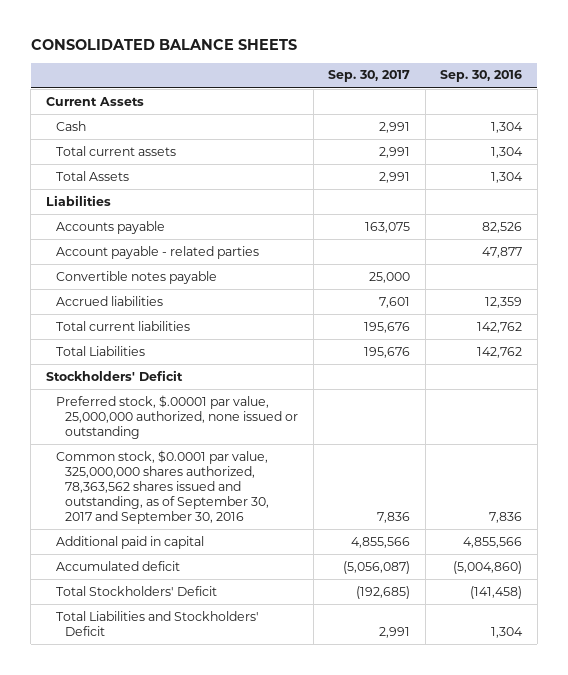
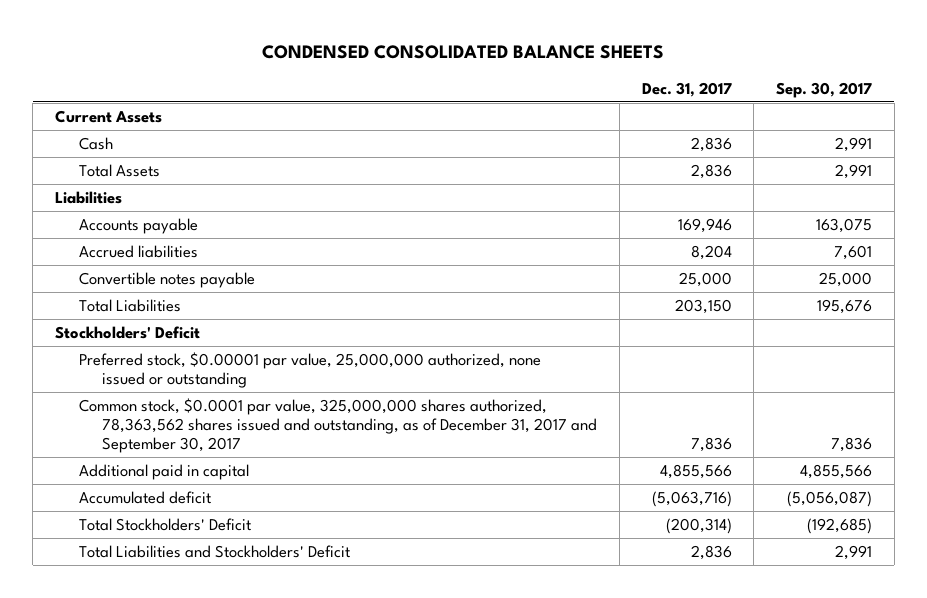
- CONSOLIDATED BALANCE SHEETS
+ CONDENSED CONSOLIDATED BALANCE SHEETS
- | Sep. 30, 2017 | Sep. 30, 2016
+ | Dec. 31, 2017 | Sep. 30, 2017
- Total current assets | 2,991 | 1,304
- Account payable - related parties | | 47,877
- Total current liabilities | 195,676 | 142,762
moved down: Convertible notes payable | 25,000 | 25,000
- Preferred stock, $.00001 par value, 25,000,000 authorized, none issued or outstanding
- Common stock, $0.0001 par value, 325,000,000 shares authorized, 78,363,562 shares issued and outstanding, as of September 30, 2017 and September 30, 2016 | 7,836 | 7,836
+ Preferred stock, $0.00001 par value, 25,000,000 authorized, none issued or outstanding
+ Common stock, $0.0001 par value, 325,000,000 shares authorized, 78,363,562 shares issued and outstanding, as of December 31, 2017 and September 30, 2017 | 7,836 | 7,836

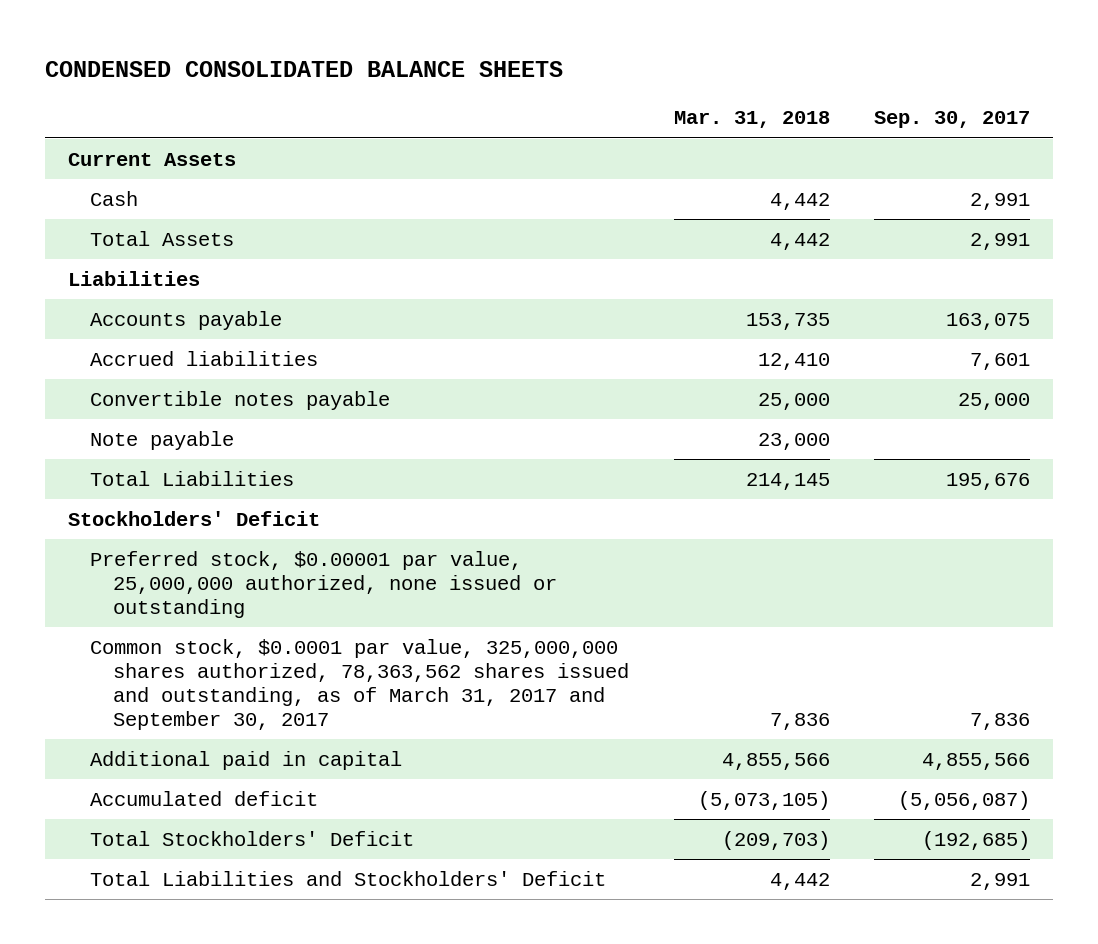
- | Dec. 31, 2017 | Sep. 30, 2017
+ | Mar. 31, 2018 | Sep. 30, 2017
+ Note payable | 23,000 |
- Common stock, $0.0001 par value, 325,000,000 shares authorized, 78,363,562 shares issued and outstanding, as of December 31, 2017 and September 30, 2017 | 7,836 | 7,836
+ Common stock, $0.0001 par value, 325,000,000 shares authorized, 78,363,562 shares issued and outstanding, as of March 31, 2017 and September 30, 2017 | 7,836 | 7,836

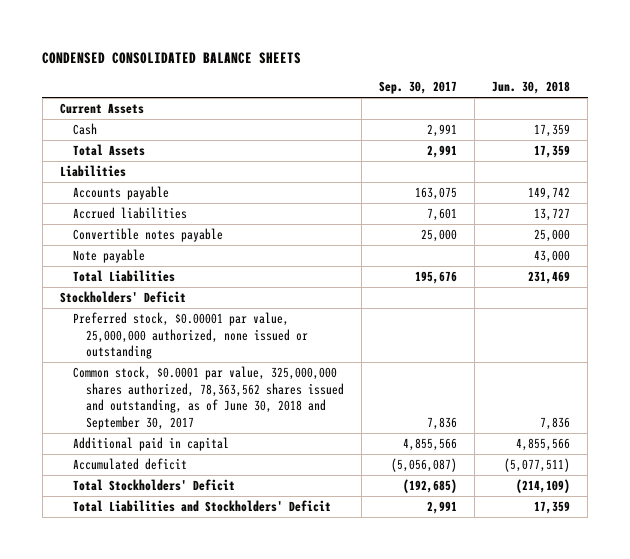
- | Mar. 31, 2018 | Sep. 30, 2017
+ | Sep. 30, 2017 | Jun. 30, 2018
- Common stock, $0.0001 par value, 325,000,000 shares authorized, 78,363,562 shares issued and outstanding, as of March 31, 2017 and September 30, 2017 | 7,836 | 7,836
+ Common stock, $0.0001 par value, 325,000,000 shares authorized, 78,363,562 shares issued and outstanding, as of June 30, 2018 and September 30, 2017 | 7,836 | 7,836

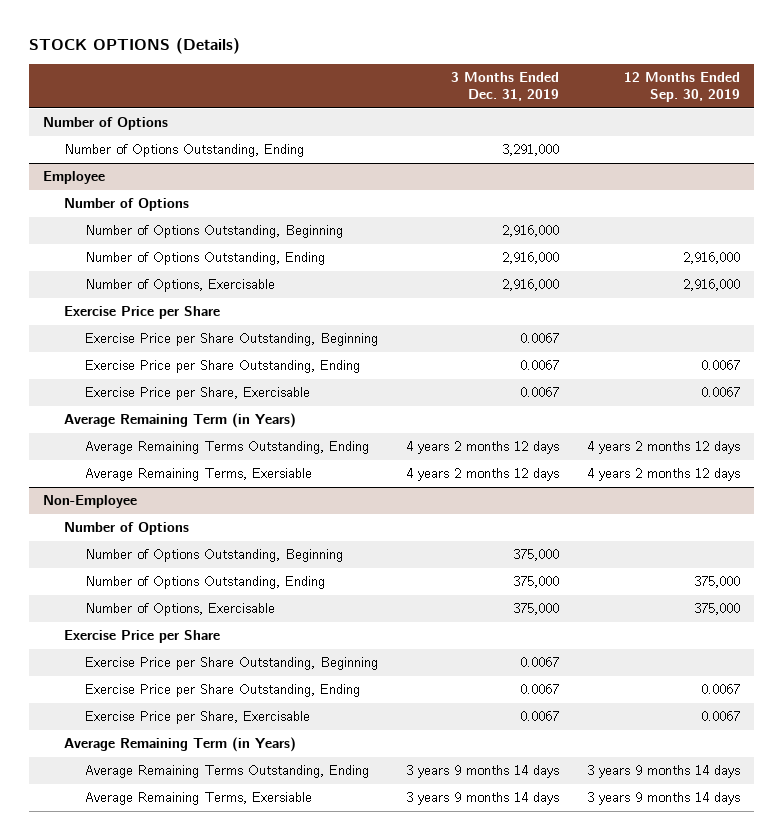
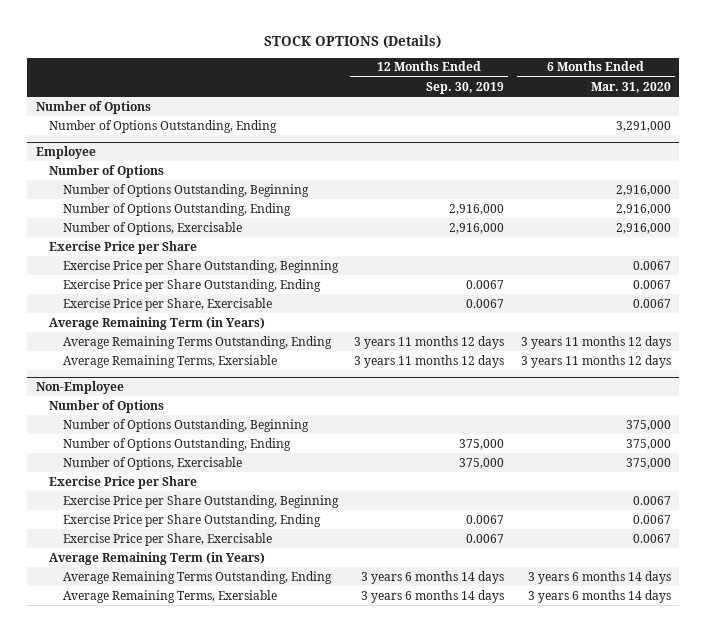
- | 3 Months Ended Dec. 31, 2019 | 12 Months Ended Sep. 30, 2019
+ | 12 Months Ended Sep. 30, 2019 | 6 Months Ended Mar. 31, 2020
@ Employee
- Average Remaining Terms Outstanding, Ending | 4 years 2 months 12 days | 4 years 2 months 12 days
- Average Remaining Terms, Exersiable | 4 years 2 months 12 days | 4 years 2 months 12 days
+ Average Remaining Terms Outstanding, Ending | 3 years 11 months 12 days | 3 years 11 months 12 days
+ Average Remaining Terms, Exersiable | 3 years 11 months 12 days | 3 years 11 months 12 days
@ Non-Employee
- Average Remaining Terms Outstanding, Ending | 3 years 9 months 14 days | 3 years 9 months 14 days
- Average Remaining Terms, Exersiable | 3 years 9 months 14 days | 3 years 9 months 14 days
+ Average Remaining Terms Outstanding, Ending | 3 years 6 months 14 days | 3 years 6 months 14 days
+ Average Remaining Terms, Exersiable | 3 years 6 months 14 days | 3 years 6 months 14 days

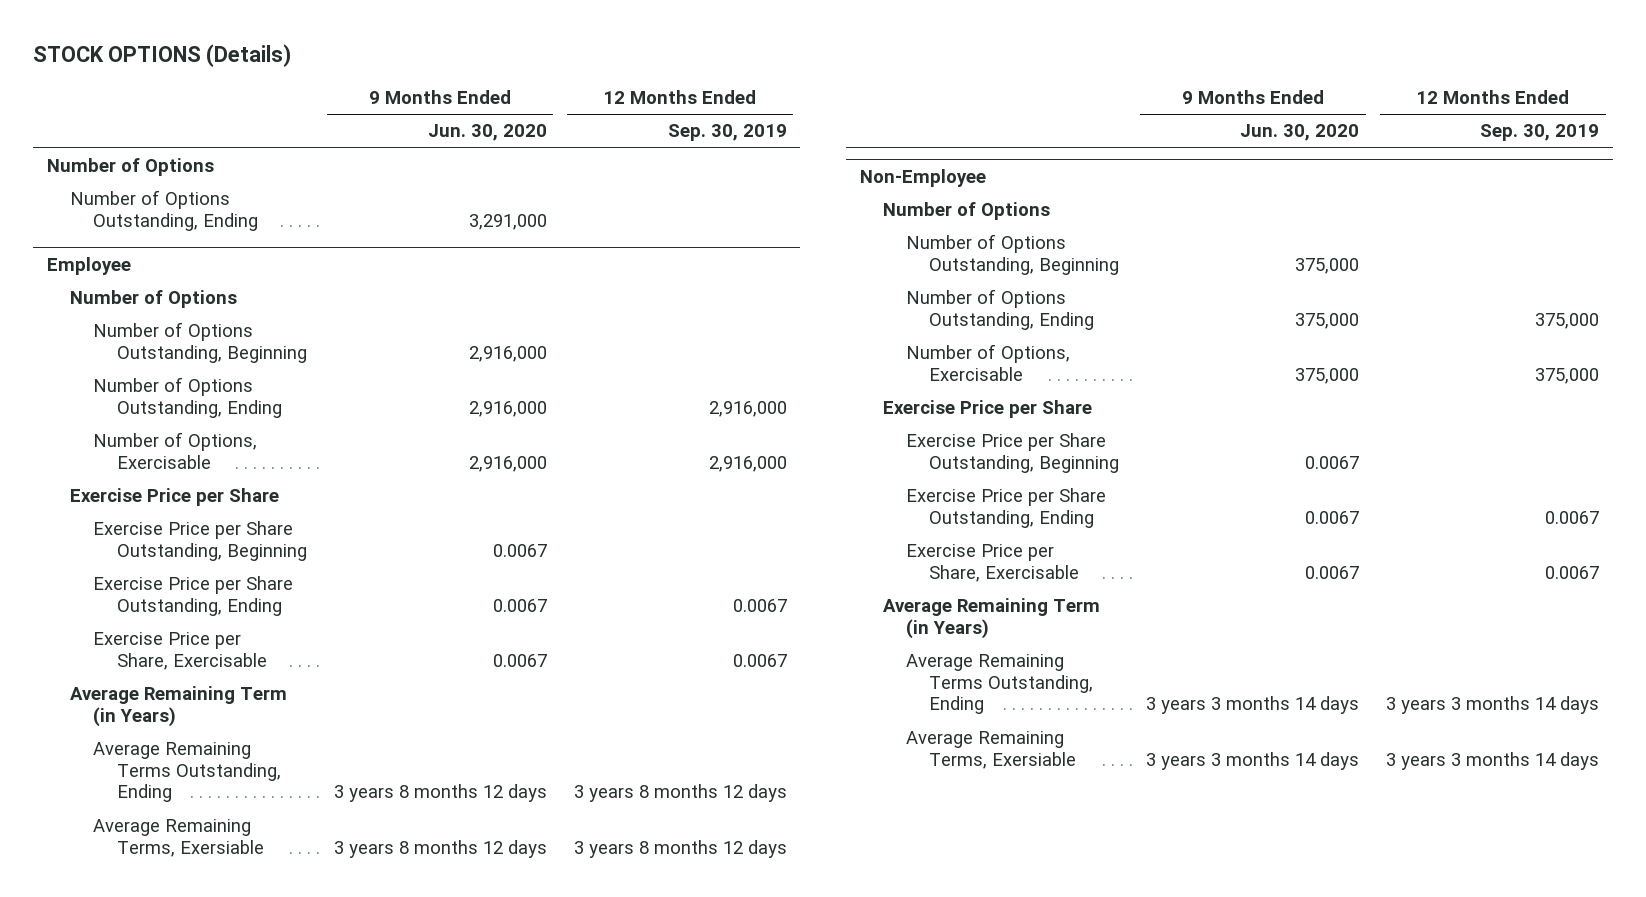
- | 12 Months Ended Sep. 30, 2019 | 6 Months Ended Mar. 31, 2020
+ | 9 Months Ended Jun. 30, 2020 | 12 Months Ended Sep. 30, 2019
@ Employee
- Average Remaining Terms Outstanding, Ending | 3 years 11 months 12 days | 3 years 11 months 12 days
- Average Remaining Terms, Exersiable | 3 years 11 months 12 days | 3 years 11 months 12 days
+ Average Remaining Terms Outstanding, Ending | 3 years 8 months 12 days | 3 years 8 months 12 days
+ Average Remaining Terms, Exersiable | 3 years 8 months 12 days | 3 years 8 months 12 days
@ Non-Employee
- Average Remaining Terms Outstanding, Ending | 3 years 6 months 14 days | 3 years 6 months 14 days
- Average Remaining Terms, Exersiable | 3 years 6 months 14 days | 3 years 6 months 14 days
+ Average Remaining Terms Outstanding, Ending | 3 years 3 months 14 days | 3 years 3 months 14 days
+ Average Remaining Terms, Exersiable | 3 years 3 months 14 days | 3 years 3 months 14 days

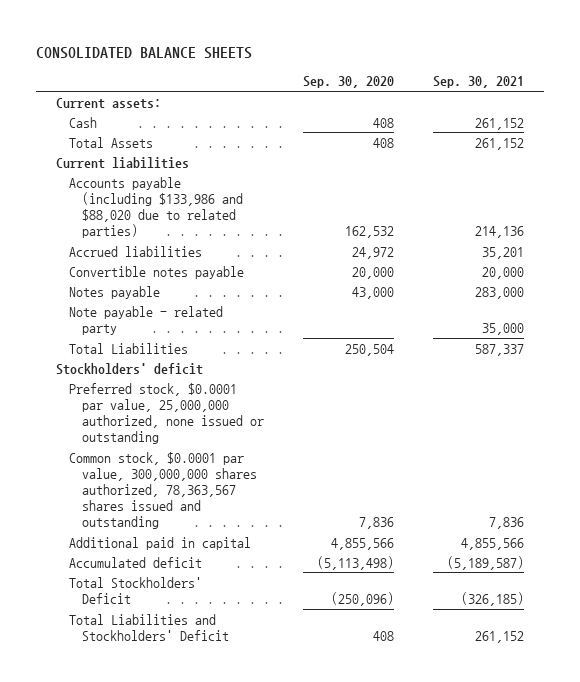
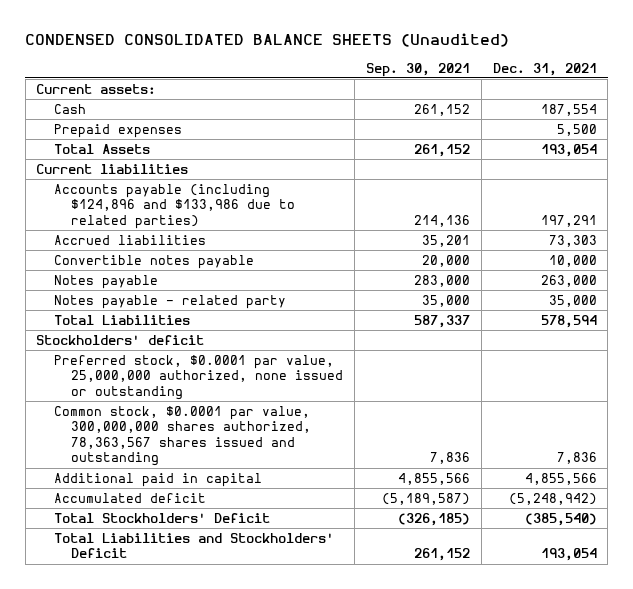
- CONSOLIDATED BALANCE SHEETS
+ CONDENSED CONSOLIDATED BALANCE SHEETS (Unaudited)
- | Sep. 30, 2020 | Sep. 30, 2021
+ | Sep. 30, 2021 | Dec. 31, 2021
+ Prepaid expenses | | 5,500
- Accounts payable (including $133,986 and $88,020 due to related parties) | 162,532 | 214,136
+ Accounts payable (including $124,896 and $133,986 due to related parties) | 214,136 | 197,291
- Note payable - related party | | 35,000
+ Notes payable - related party | 35,000 | 35,000

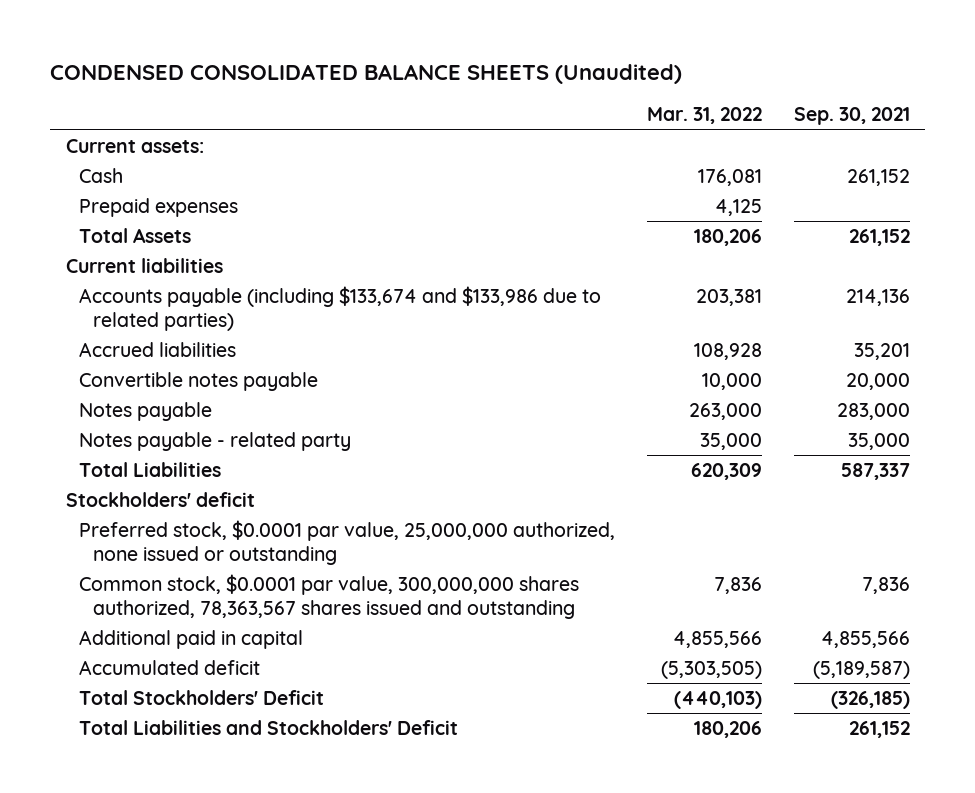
- | Sep. 30, 2021 | Dec. 31, 2021
+ | Mar. 31, 2022 | Sep. 30, 2021
- Accounts payable (including $124,896 and $133,986 due to related parties) | 214,136 | 197,291
+ Accounts payable (including $133,674 and $133,986 due to related parties) | 203,381 | 214,136

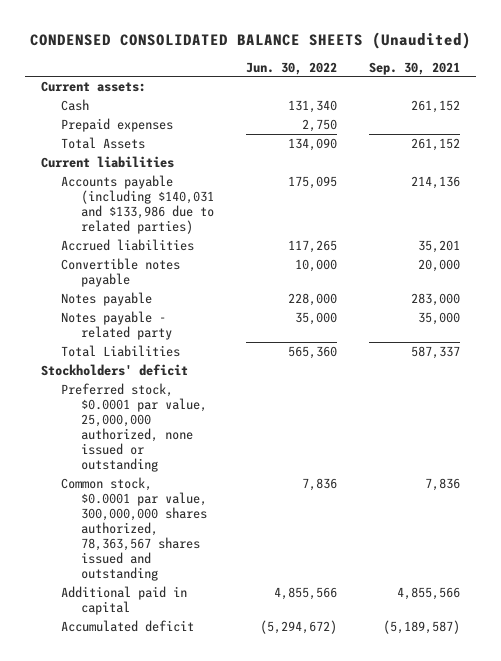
- | Mar. 31, 2022 | Sep. 30, 2021
+ | Jun. 30, 2022 | Sep. 30, 2021
- Accounts payable (including $133,674 and $133,986 due to related parties) | 203,381 | 214,136
+ Accounts payable (including $140,031 and $133,986 due to related parties) | 175,095 | 214,136
- Total Stockholders' Deficit | (440,103) | (326,185)
- Total Liabilities and Stockholders' Deficit | 180,206 | 261,152

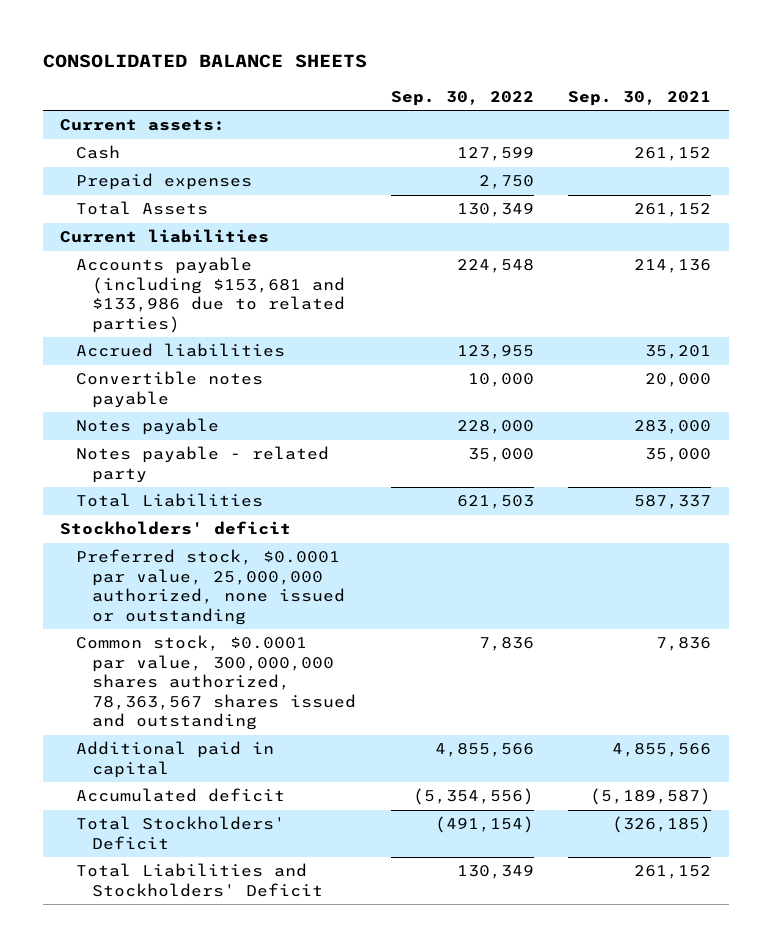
- CONDENSED CONSOLIDATED BALANCE SHEETS (Unaudited)
+ CONSOLIDATED BALANCE SHEETS
- | Jun. 30, 2022 | Sep. 30, 2021
+ | Sep. 30, 2022 | Sep. 30, 2021
- Accounts payable (including $140,031 and $133,986 due to related parties) | 175,095 | 214,136
+ Accounts payable (including $153,681 and $133,986 due to related parties) | 224,548 | 214,136
+ Total Stockholders' Deficit | (491,154) | (326,185)
+ Total Liabilities and Stockholders' Deficit | 130,349 | 261,152

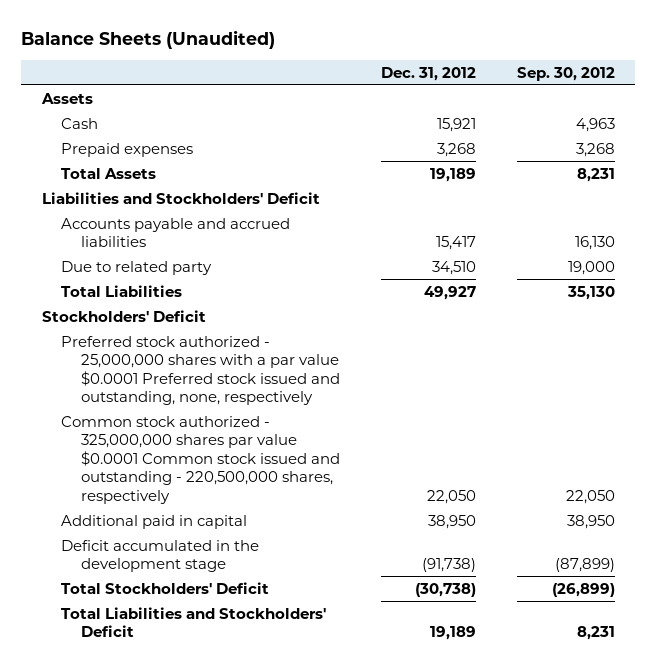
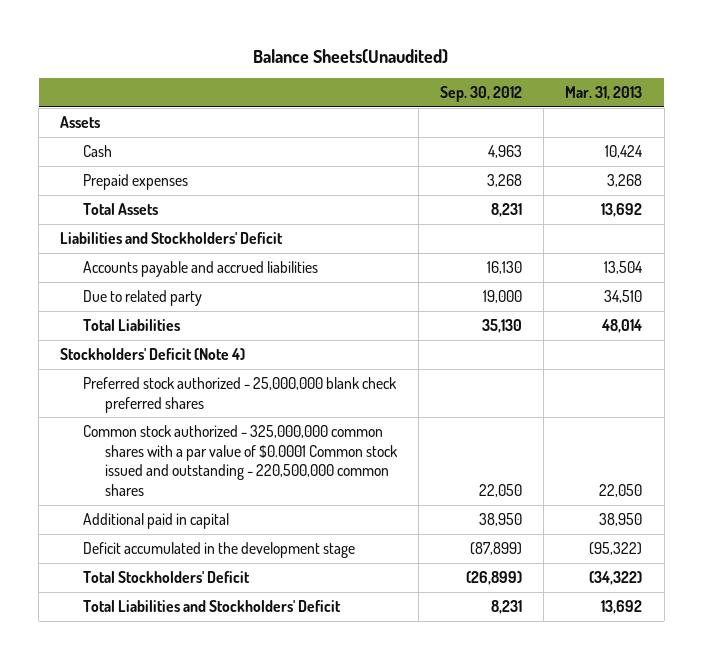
- Balance Sheets (Unaudited)
+ Balance Sheets(Unaudited)
- | Dec. 31, 2012 | Sep. 30, 2012
+ | Sep. 30, 2012 | Mar. 31, 2013
- Stockholders' Deficit
- Preferred stock authorized - 25,000,000 shares with a par value $0.0001 Preferred stock issued and outstanding, none, respectively
- Common stock authorized - 325,000,000 shares par value $0.0001 Common stock issued and outstanding - 220,500,000 shares, respectively | 22,050 | 22,050
+ Stockholders' Deficit (Note 4)
+ Preferred stock authorized - 25,000,000 blank check preferred shares
+ Common stock authorized - 325,000,000 common shares with a par value of $0.0001 Common stock issued and outstanding - 220,500,000 common shares | 22,050 | 22,050

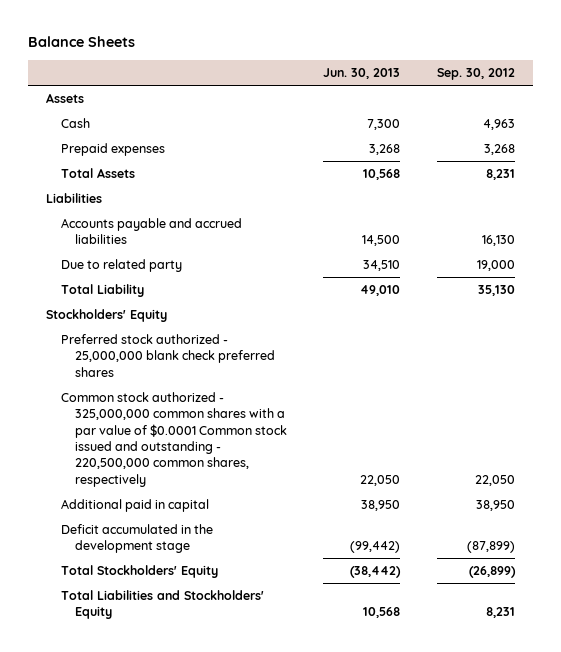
- Balance Sheets(Unaudited)
+ Balance Sheets
- | Sep. 30, 2012 | Mar. 31, 2013
+ | Jun. 30, 2013 | Sep. 30, 2012
- Liabilities and Stockholders' Deficit
+ Liabilities
- Total Liabilities | 35,130 | 48,014
- Stockholders' Deficit (Note 4)
+ Total Liability | 49,010 | 35,130
+ Stockholders' Equity
- Common stock authorized - 325,000,000 common shares with a par value of $0.0001 Common stock issued and outstanding - 220,500,000 common shares | 22,050 | 22,050
+ Common stock authorized - 325,000,000 common shares with a par value of $0.0001 Common stock issued and outstanding - 220,500,000 common shares, respectively | 22,050 | 22,050
- Total Stockholders' Deficit | (26,899) | (34,322)
- Total Liabilities and Stockholders' Deficit | 8,231 | 13,692
+ Total Stockholders' Equity | (38,442) | (26,899)
+ Total Liabilities and Stockholders' Equity | 10,568 | 8,231

